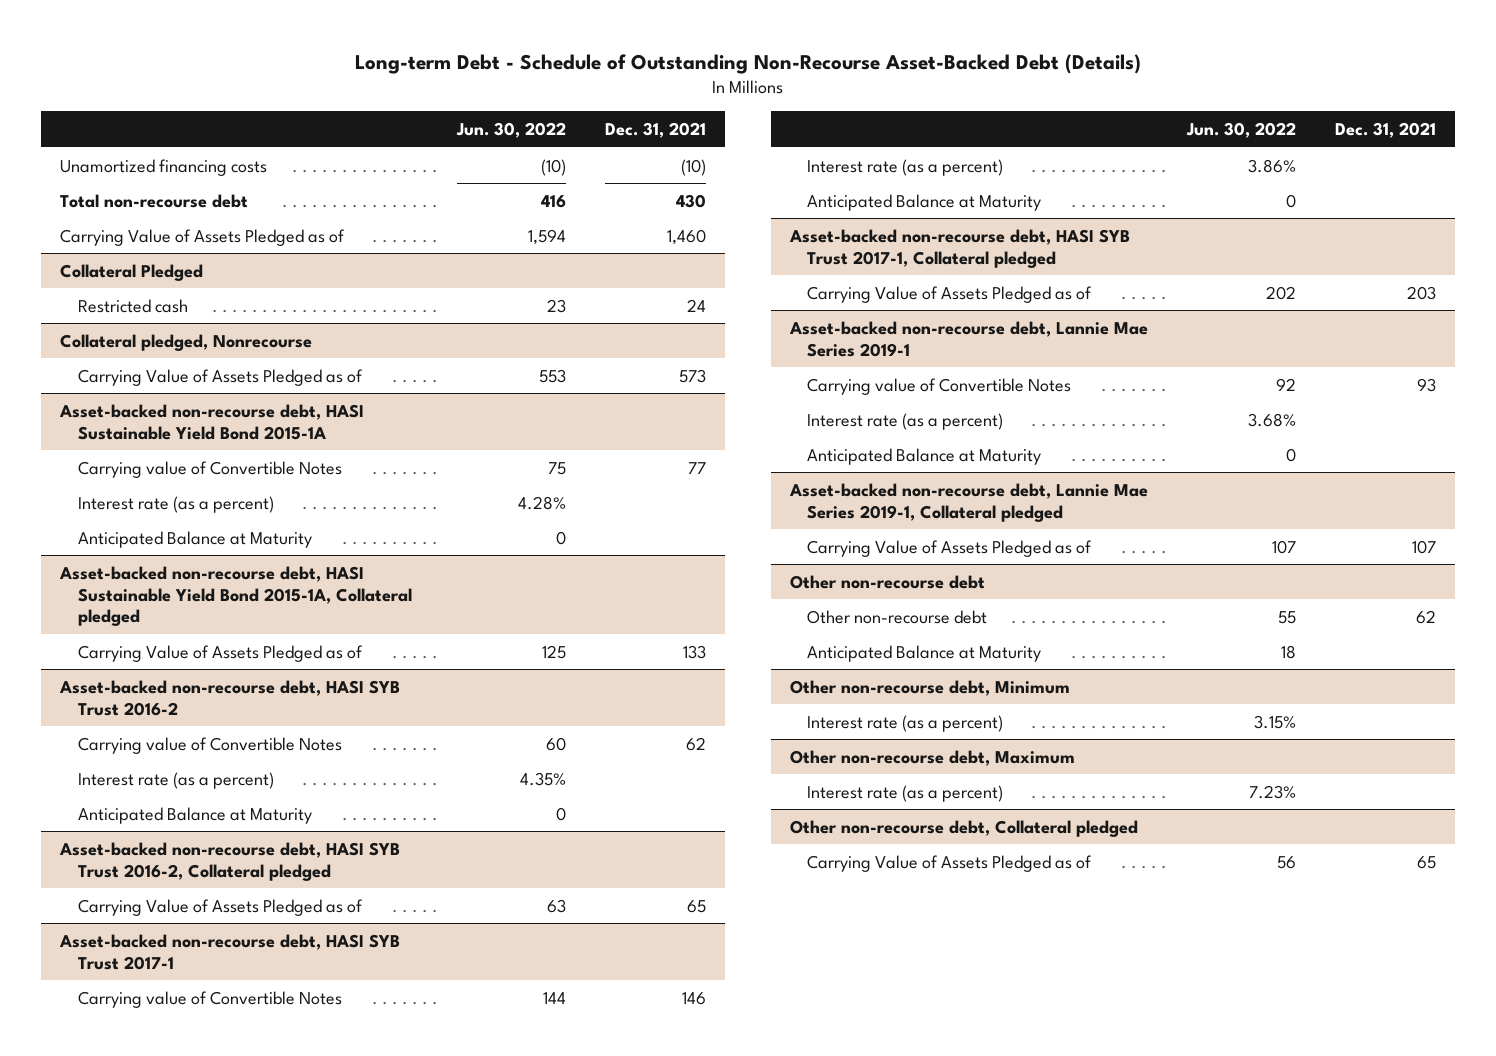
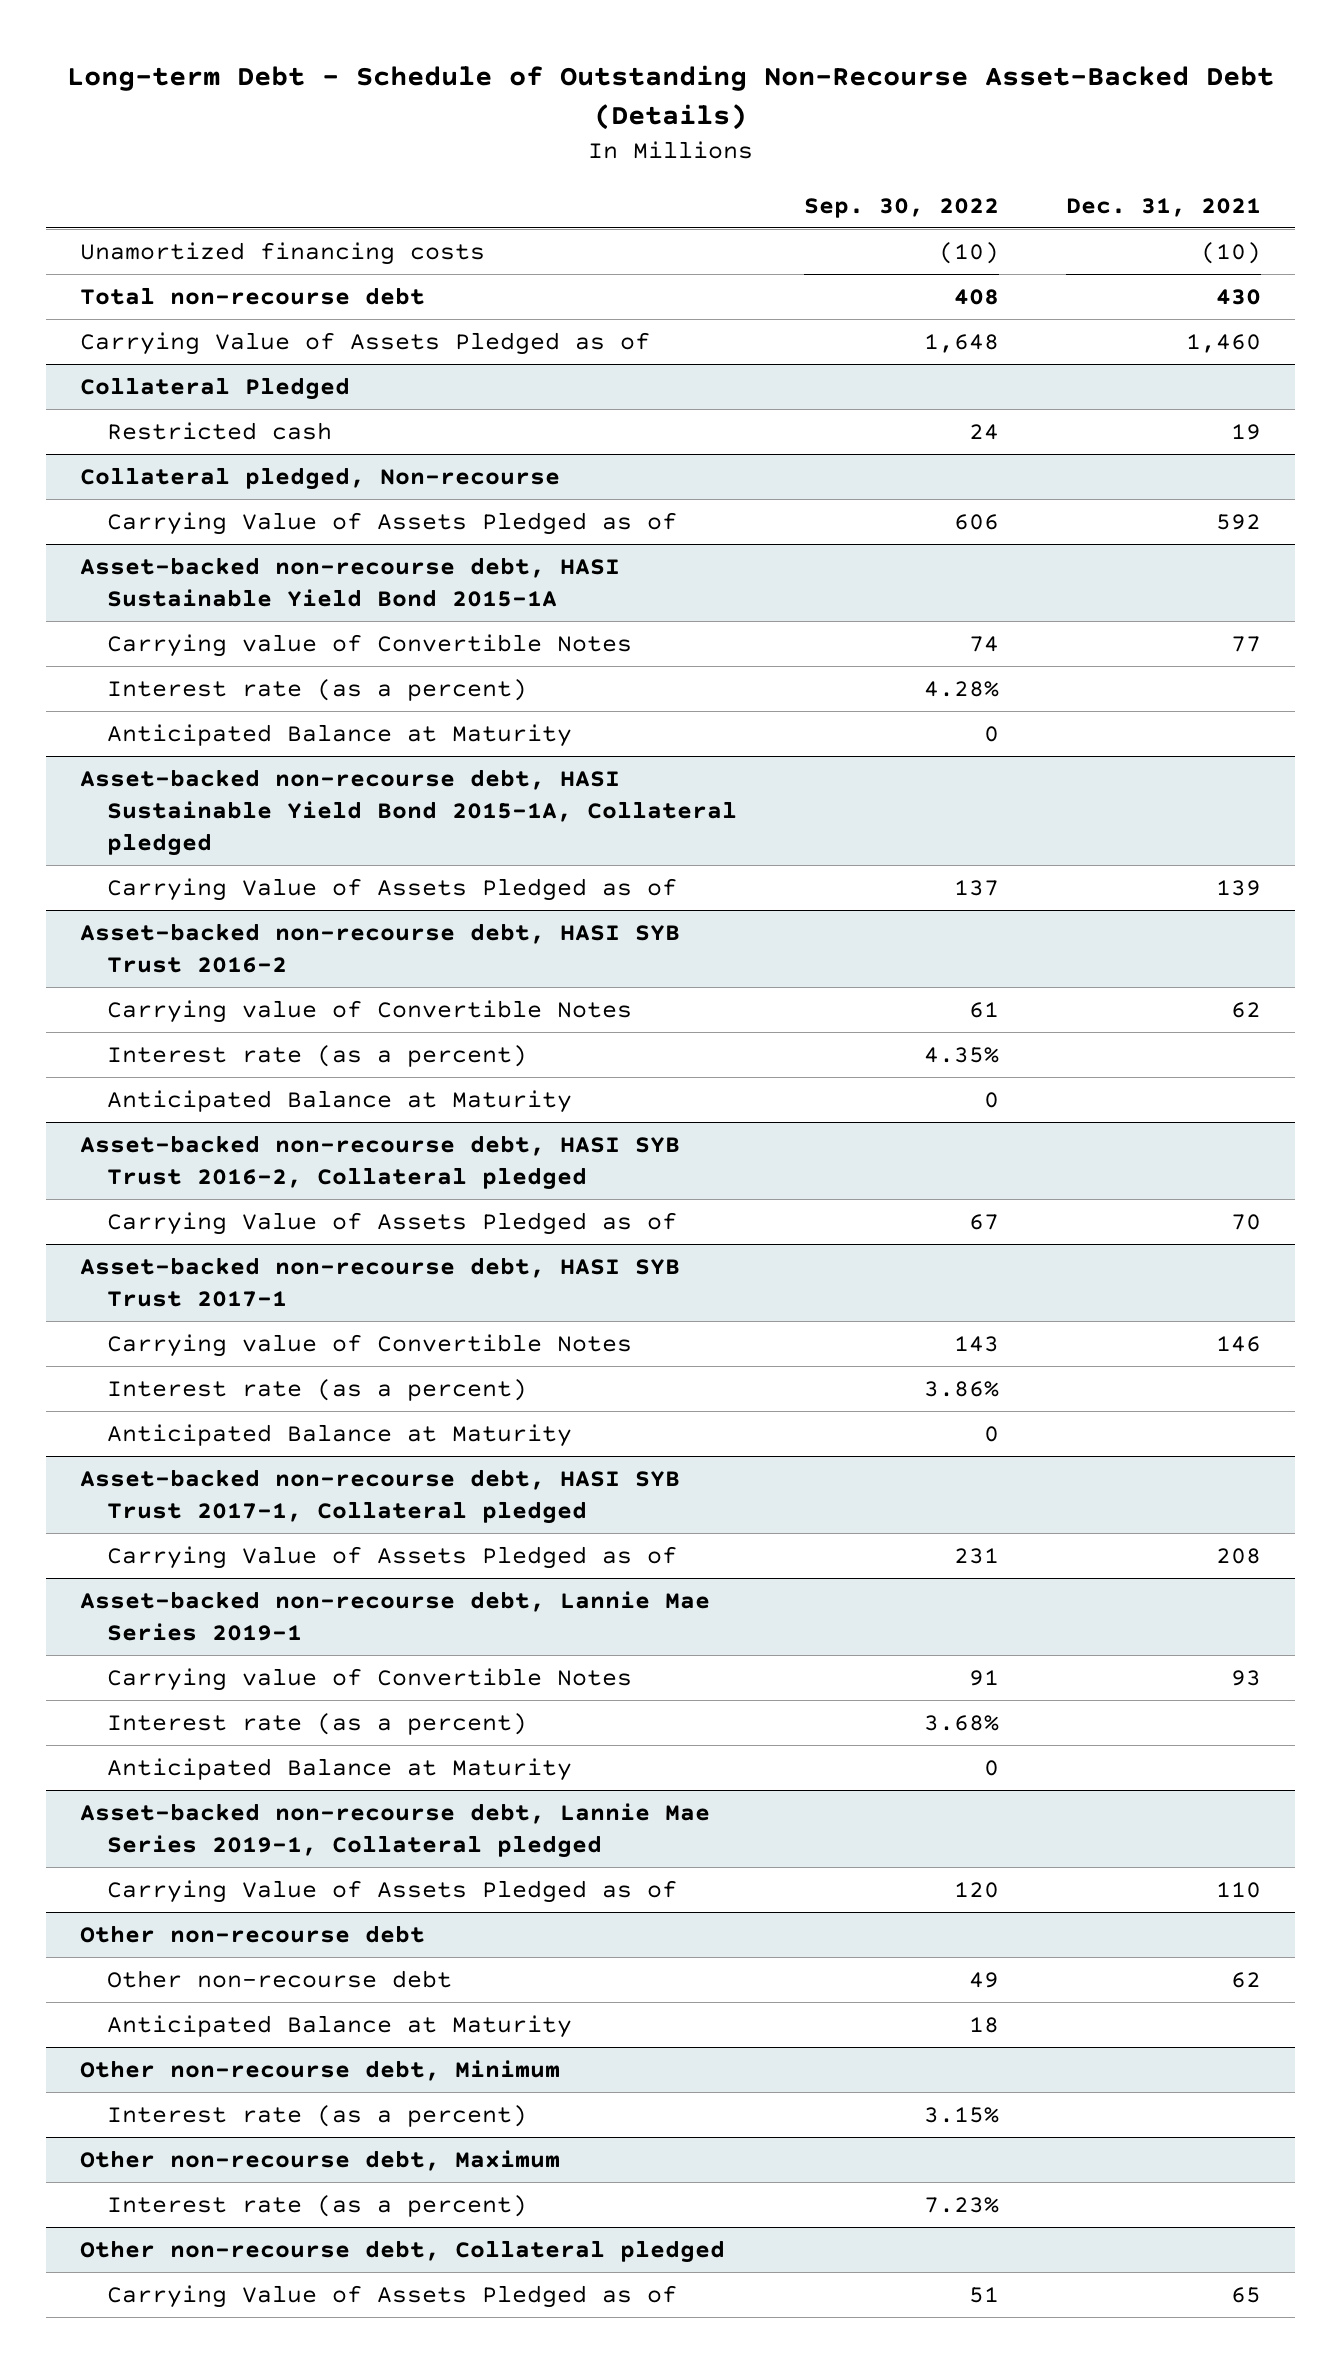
- | Jun. 30, 2022 | Dec. 31, 2021
+ | Sep. 30, 2022 | Dec. 31, 2021
@ Collateral Pledged
- Restricted cash | 23 | 24
- Collateral pledged, Nonrecourse
- Carrying Value of Assets Pledged as of | 553 | 573
@ Collateral Pledged
+ Restricted cash | 24 | 19
+ Collateral pledged, Non-recourse
+ Carrying Value of Assets Pledged as of | 606 | 592
@ Asset-backed non-recourse debt, HASI Sustainable Yield Bond 2015-1A, Collateral pledged
- Carrying Value of Assets Pledged as of | 125 | 133
+ Carrying Value of Assets Pledged as of | 137 | 139
@ Asset-backed non-recourse debt, HASI SYB Trust 2016-2, Collateral pledged
- Carrying Value of Assets Pledged as of | 63 | 65
+ Carrying Value of Assets Pledged as of | 67 | 70
@ Asset-backed non-recourse debt, HASI SYB Trust 2017-1, Collateral pledged
- Carrying Value of Assets Pledged as of | 202 | 203
+ Carrying Value of Assets Pledged as of | 231 | 208
@ Asset-backed non-recourse debt, Lannie Mae Series 2019-1, Collateral pledged
- Carrying Value of Assets Pledged as of | 107 | 107
+ Carrying Value of Assets Pledged as of | 120 | 110

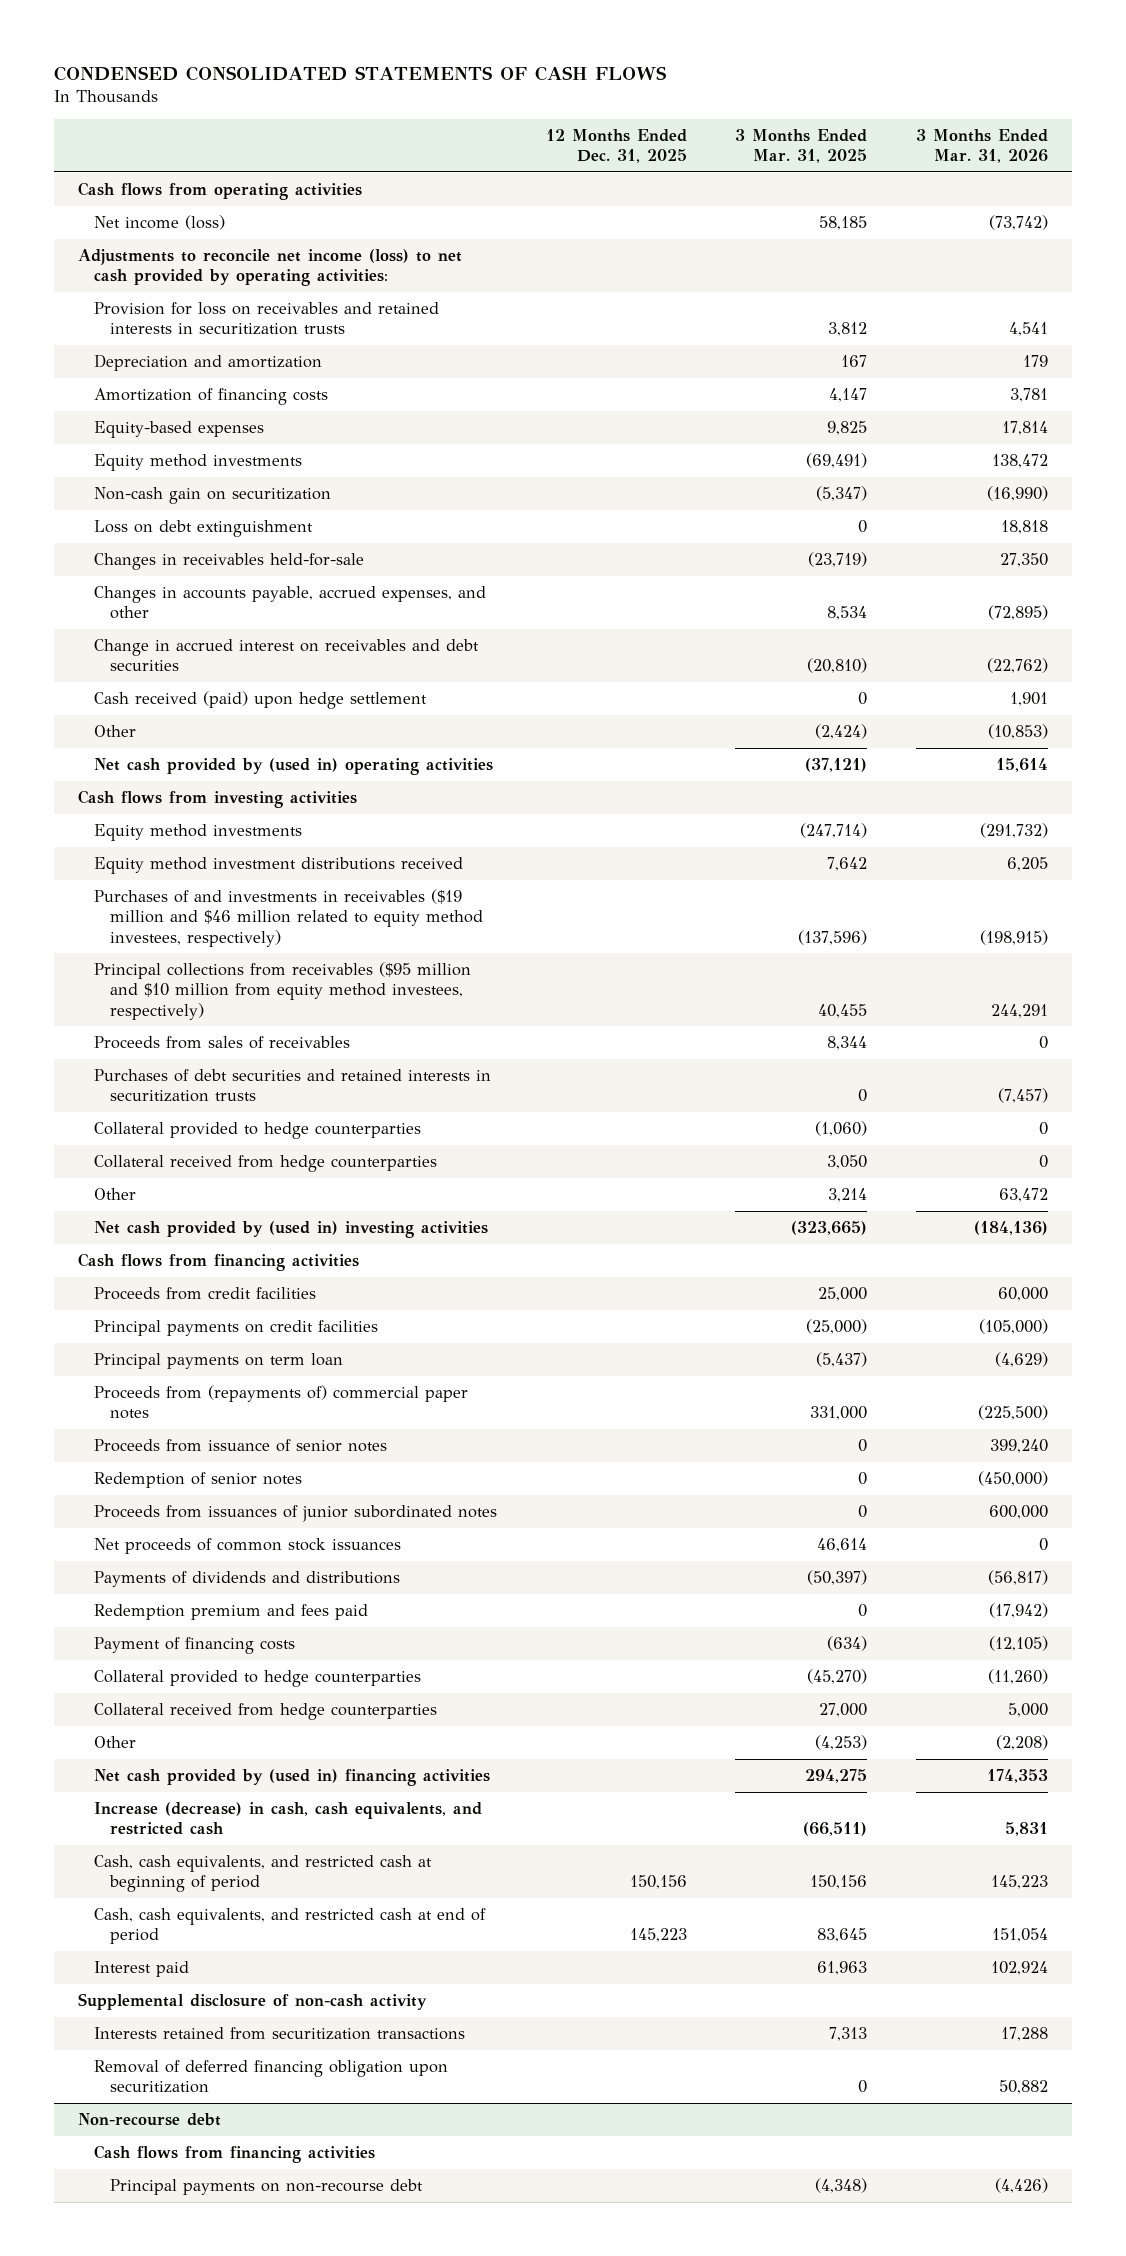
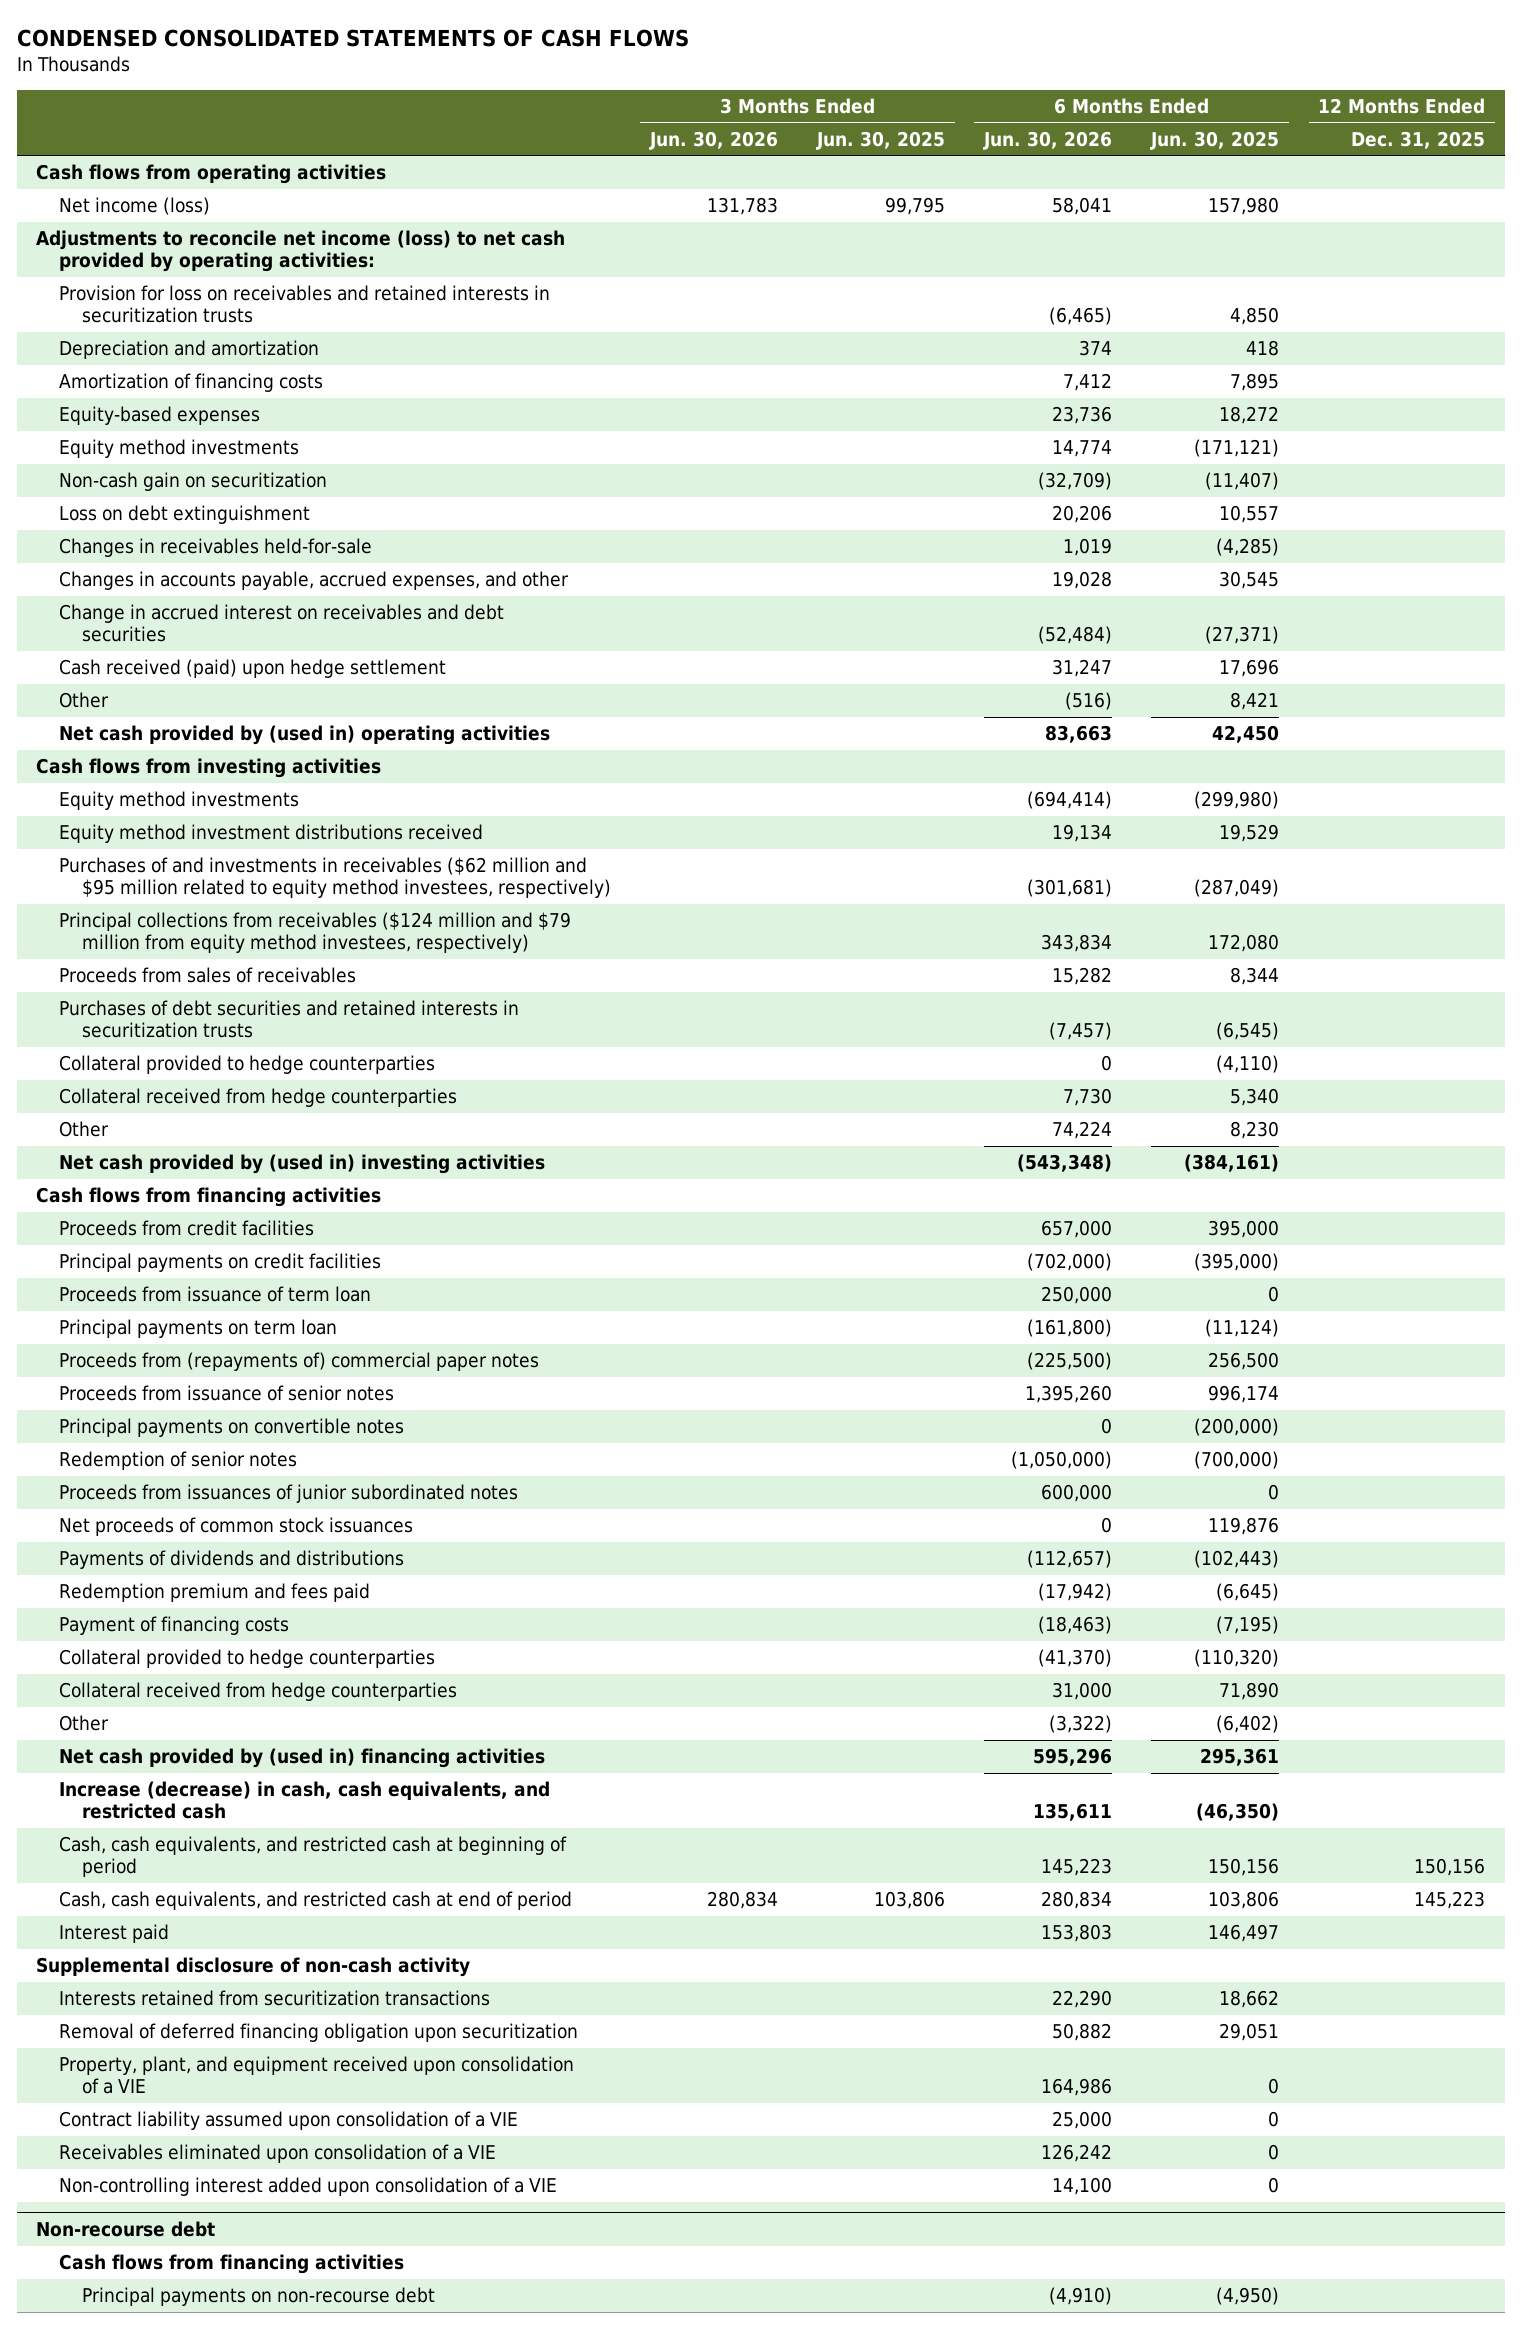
- | 12 Months Ended Dec. 31, 2025 | 3 Months Ended Mar. 31, 2025 | 3 Months Ended Mar. 31, 2026
+ | 3 Months Ended Jun. 30, 2026 | 3 Months Ended Jun. 30, 2025 | 6 Months Ended Jun. 30, 2026 | 6 Months Ended Jun. 30, 2025 | 12 Months Ended Dec. 31, 2025
- Purchases of and investments in receivables ($19 million and $46 million related to equity method investees, respectively) | | (137,596) | (198,915)
- Principal collections from receivables ($95 million and $10 million from equity method investees, respectively) | | 40,455 | 244,291
+ Purchases of and investments in receivables ($62 million and $95 million related to equity method investees, respectively) | | | (301,681) | (287,049) |
+ Principal collections from receivables ($124 million and $79 million from equity method investees, respectively) | | | 343,834 | 172,080 |
+ Proceeds from issuance of term loan | | | 250,000 | 0 |
+ Principal payments on convertible notes | | | 0 | (200,000) |
+ Property, plant, and equipment received upon consolidation of a VIE | | | 164,986 | 0 |
+ Contract liability assumed upon consolidation of a VIE | | | 25,000 | 0 |
+ Receivables eliminated upon consolidation of a VIE | | | 126,242 | 0 |
+ Non-controlling interest added upon consolidation of a VIE | | | 14,100 | 0 |

